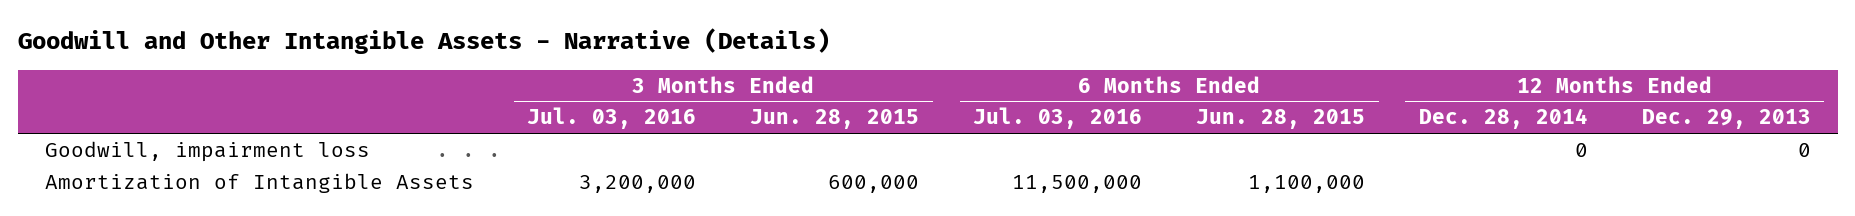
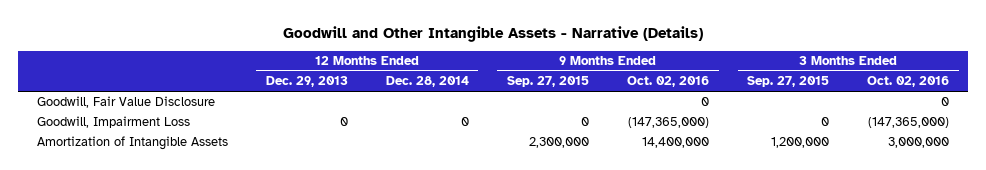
- | 3 Months Ended Jul. 03, 2016 | 3 Months Ended Jun. 28, 2015 | 6 Months Ended Jul. 03, 2016 | 6 Months Ended Jun. 28, 2015 | 12 Months Ended Dec. 28, 2014 | 12 Months Ended Dec. 29, 2013
+ | 12 Months Ended Dec. 29, 2013 | 12 Months Ended Dec. 28, 2014 | 9 Months Ended Sep. 27, 2015 | 9 Months Ended Oct. 02, 2016 | 3 Months Ended Sep. 27, 2015 | 3 Months Ended Oct. 02, 2016
- Goodwill, impairment loss | | | | | 0 | 0
+ Goodwill, Fair Value Disclosure | | | | 0 | | 0
+ Goodwill, Impairment Loss | 0 | 0 | 0 | (147,365,000) | 0 | (147,365,000)

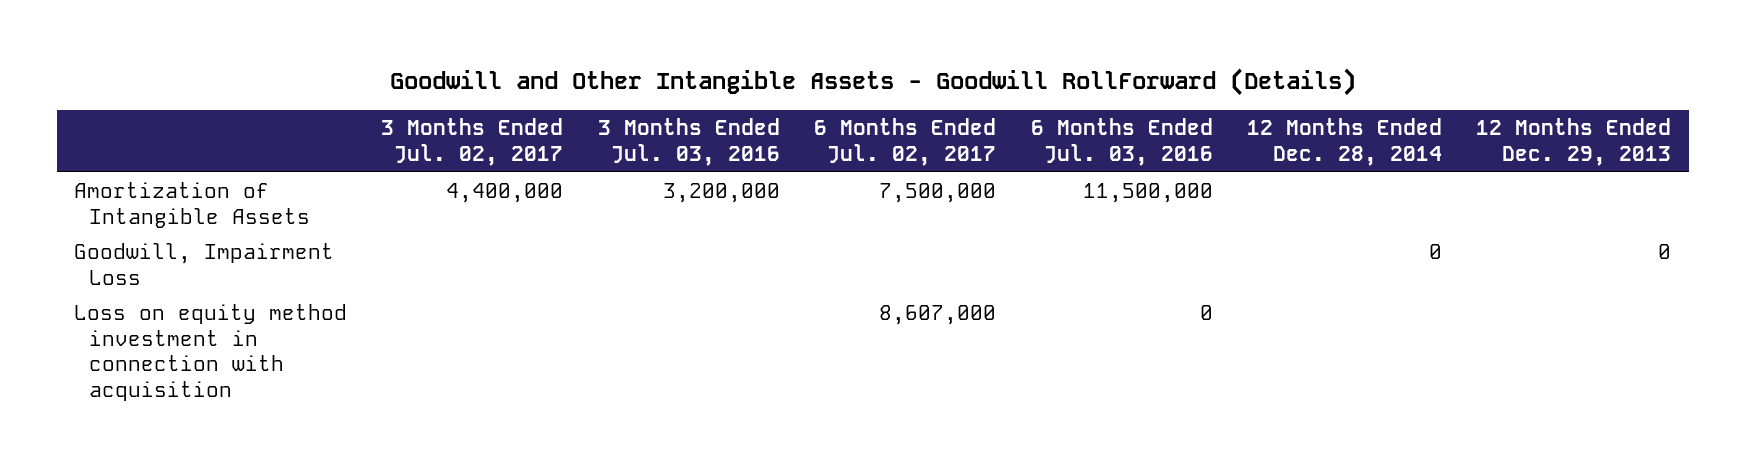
- Goodwill and Other Intangible Assets - Narrative (Details)
+ Goodwill and Other Intangible Assets - Goodwill RollForward (Details)
- | 12 Months Ended Dec. 29, 2013 | 12 Months Ended Dec. 28, 2014 | 9 Months Ended Sep. 27, 2015 | 9 Months Ended Oct. 02, 2016 | 3 Months Ended Sep. 27, 2015 | 3 Months Ended Oct. 02, 2016
+ | 3 Months Ended Jul. 02, 2017 | 3 Months Ended Jul. 03, 2016 | 6 Months Ended Jul. 02, 2017 | 6 Months Ended Jul. 03, 2016 | 12 Months Ended Dec. 28, 2014 | 12 Months Ended Dec. 29, 2013
- Goodwill, Fair Value Disclosure | | | | 0 | | 0
moved down: Goodwill, Impairment Loss | | | | | 0 | 0
+ Loss on equity method investment in connection with acquisition | | | 8,607,000 | 0 | |

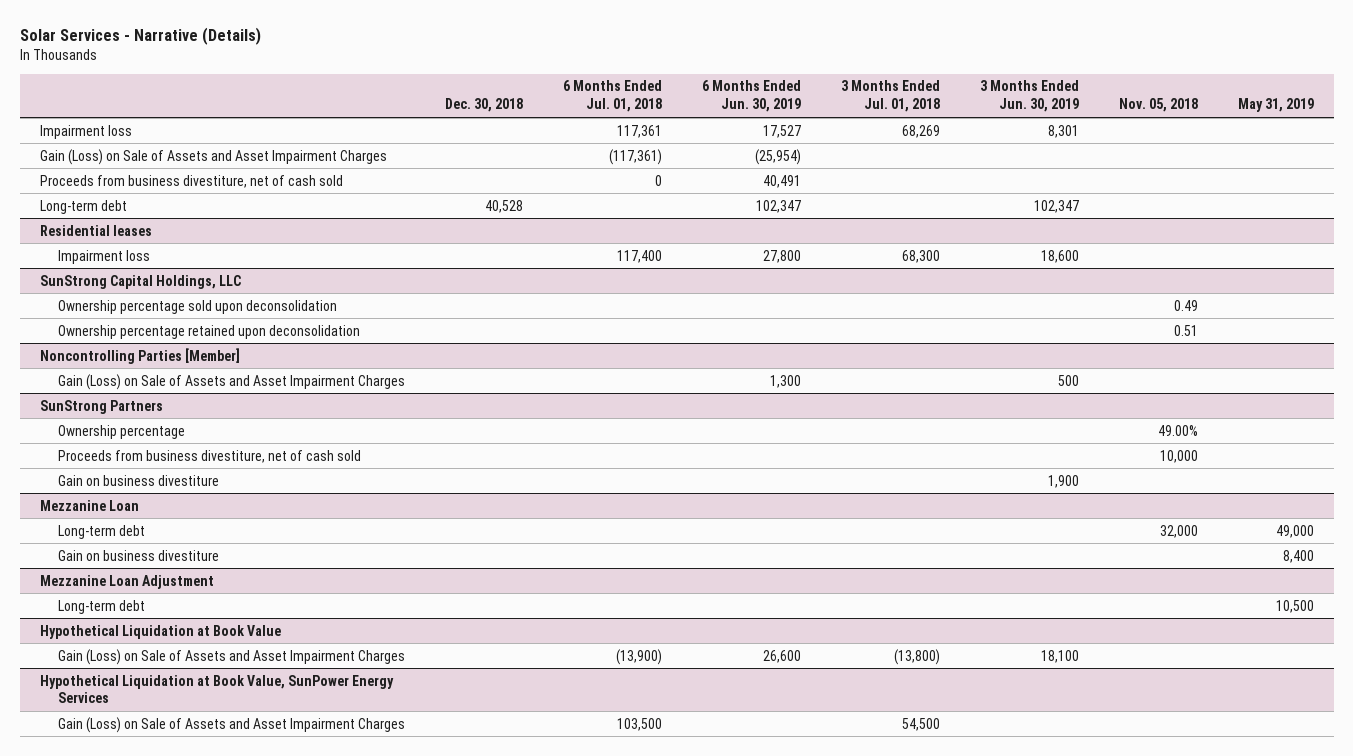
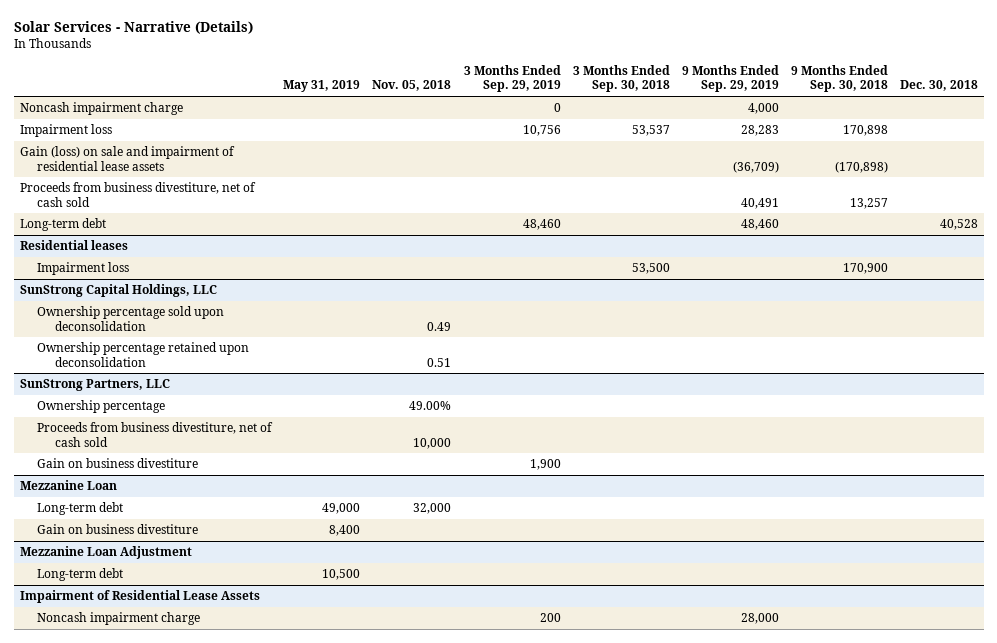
- | Dec. 30, 2018 | 6 Months Ended Jul. 01, 2018 | 6 Months Ended Jun. 30, 2019 | 3 Months Ended Jul. 01, 2018 | 3 Months Ended Jun. 30, 2019 | Nov. 05, 2018 | May 31, 2019
+ | May 31, 2019 | Nov. 05, 2018 | 3 Months Ended Sep. 29, 2019 | 3 Months Ended Sep. 30, 2018 | 9 Months Ended Sep. 29, 2019 | 9 Months Ended Sep. 30, 2018 | Dec. 30, 2018
+ Noncash impairment charge | | | 0 | | 4,000 | |
- Gain (Loss) on Sale of Assets and Asset Impairment Charges | | (117,361) | (25,954) | | | |
+ Gain (loss) on sale and impairment of residential lease assets | | | | | (36,709) | (170,898) |
- Noncontrolling Parties [Member]
- Gain (Loss) on Sale of Assets and Asset Impairment Charges | | | 1,300 | | 500 | |
- SunStrong Partners
+ SunStrong Partners, LLC
- Hypothetical Liquidation at Book Value
- Gain (Loss) on Sale of Assets and Asset Impairment Charges | | (13,900) | 26,600 | (13,800) | 18,100 | |
- Hypothetical Liquidation at Book Value, SunPower Energy Services
- Gain (Loss) on Sale of Assets and Asset Impairment Charges | | 103,500 | | 54,500 | | |
+ Impairment of Residential Lease Assets
+ Noncash impairment charge | | | 200 | | 28,000 | |

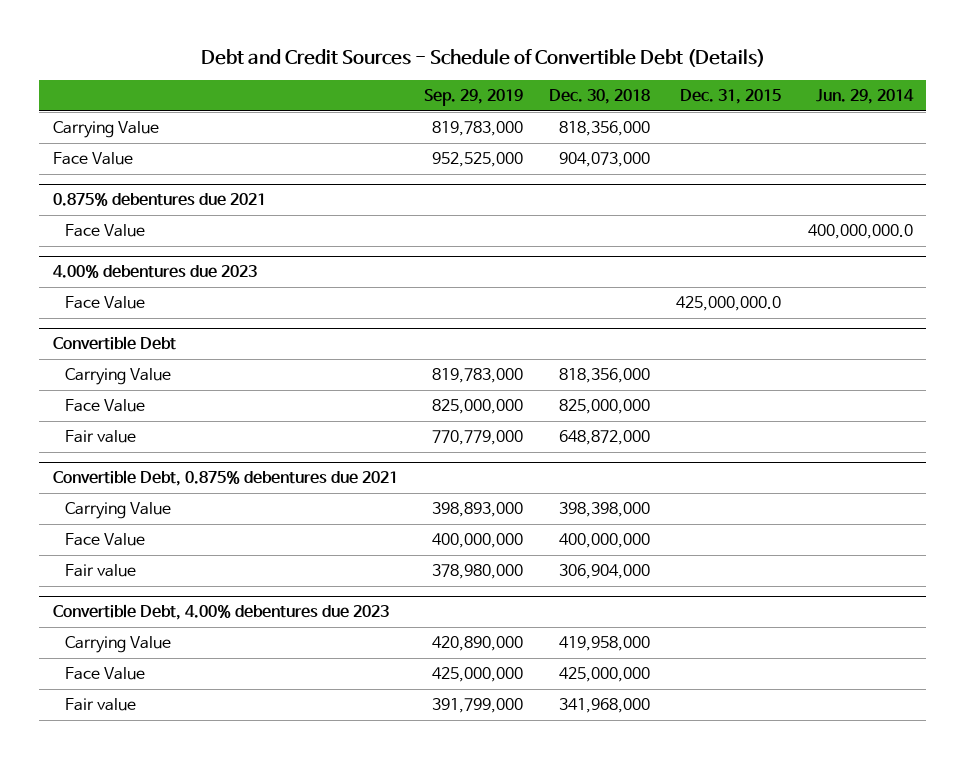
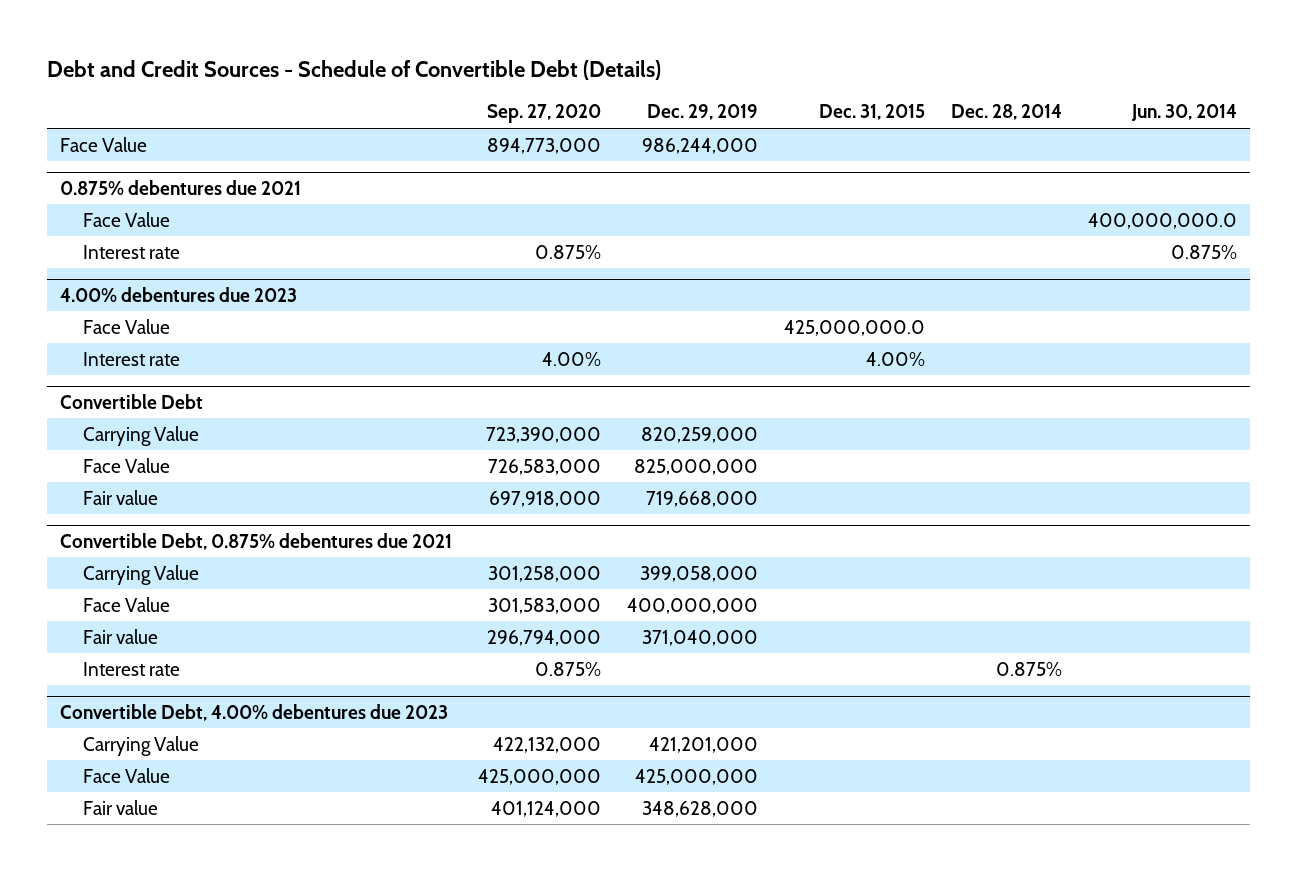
- | Sep. 29, 2019 | Dec. 30, 2018 | Dec. 31, 2015 | Jun. 29, 2014
+ | Sep. 27, 2020 | Dec. 29, 2019 | Dec. 31, 2015 | Dec. 28, 2014 | Jun. 30, 2014
- Carrying Value | 819,783,000 | 818,356,000 | |
@ 0.875% debentures due 2021
+ Interest rate | 0.875% | | | | 0.875%
@ 4.00% debentures due 2023
+ Interest rate | 4.00% | | 4.00% | |
@ Convertible Debt, 0.875% debentures due 2021
+ Interest rate | 0.875% | | | 0.875% |

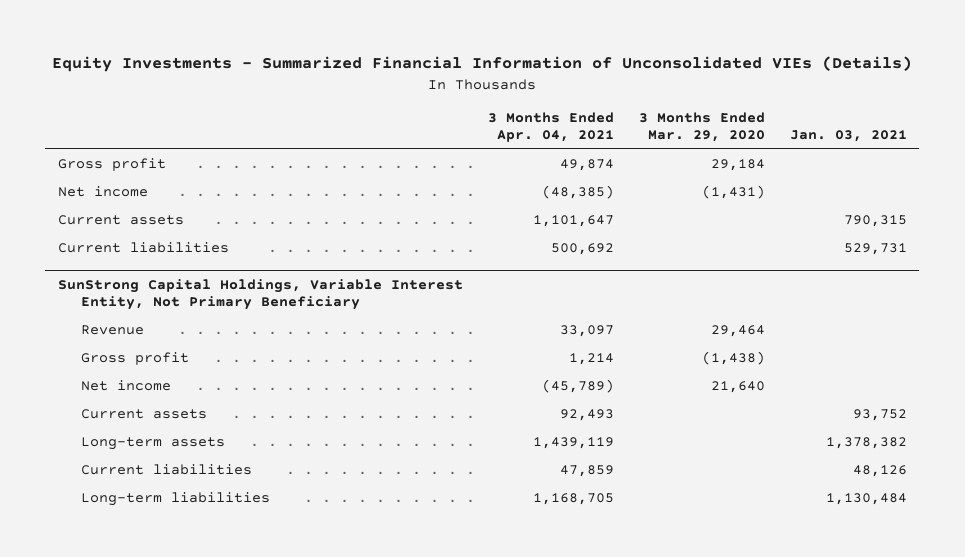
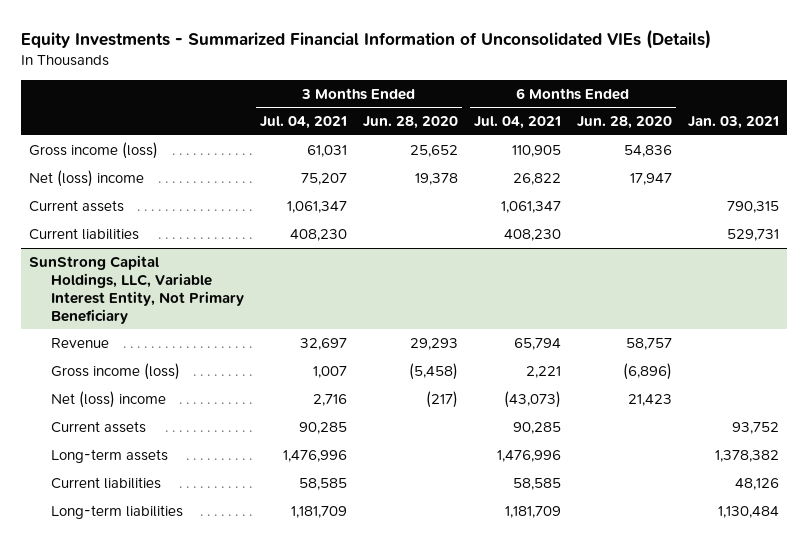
- | 3 Months Ended Apr. 04, 2021 | 3 Months Ended Mar. 29, 2020 | Jan. 03, 2021
+ | 3 Months Ended Jul. 04, 2021 | 3 Months Ended Jun. 28, 2020 | 6 Months Ended Jul. 04, 2021 | 6 Months Ended Jun. 28, 2020 | Jan. 03, 2021
- Gross profit | 49,874 | 29,184 |
- Net income | (48,385) | (1,431) |
+ Gross income (loss) | 61,031 | 25,652 | 110,905 | 54,836 |
+ Net (loss) income | 75,207 | 19,378 | 26,822 | 17,947 |
- SunStrong Capital Holdings, Variable Interest Entity, Not Primary Beneficiary
+ SunStrong Capital Holdings, LLC, Variable Interest Entity, Not Primary Beneficiary
- Gross profit | 1,214 | (1,438) |
- Net income | (45,789) | 21,640 |
+ Gross income (loss) | 1,007 | (5,458) | 2,221 | (6,896) |
+ Net (loss) income | 2,716 | (217) | (43,073) | 21,423 |

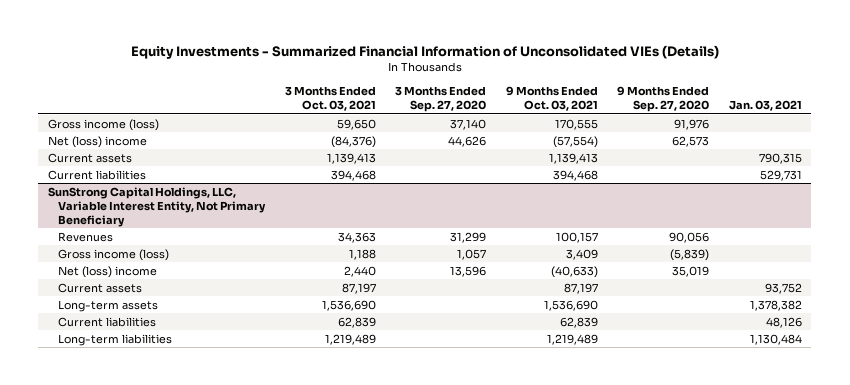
- | 3 Months Ended Jul. 04, 2021 | 3 Months Ended Jun. 28, 2020 | 6 Months Ended Jul. 04, 2021 | 6 Months Ended Jun. 28, 2020 | Jan. 03, 2021
+ | 3 Months Ended Oct. 03, 2021 | 3 Months Ended Sep. 27, 2020 | 9 Months Ended Oct. 03, 2021 | 9 Months Ended Sep. 27, 2020 | Jan. 03, 2021
@ SunStrong Capital Holdings, LLC, Variable Interest Entity, Not Primary Beneficiary
- Revenue | 32,697 | 29,293 | 65,794 | 58,757 |
+ Revenues | 34,363 | 31,299 | 100,157 | 90,056 |

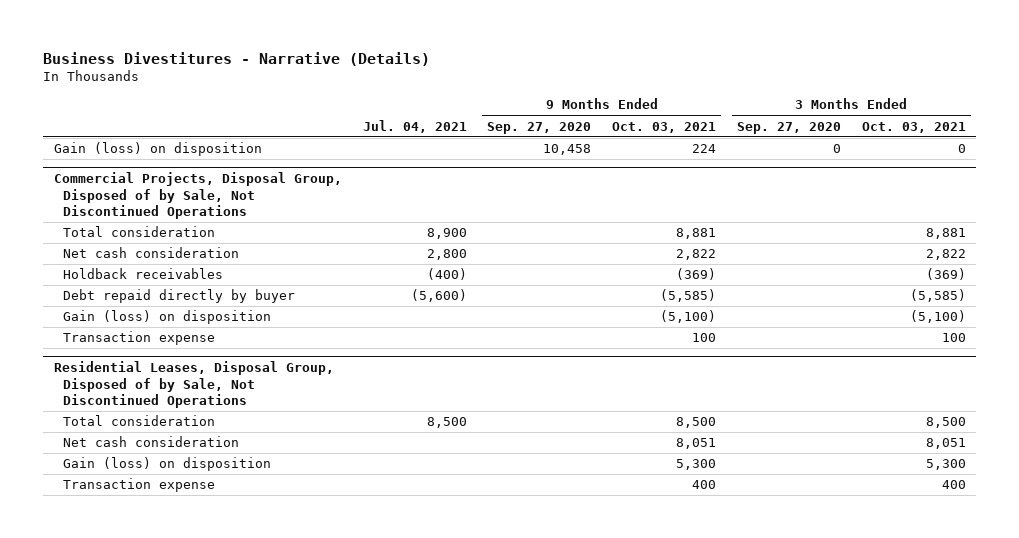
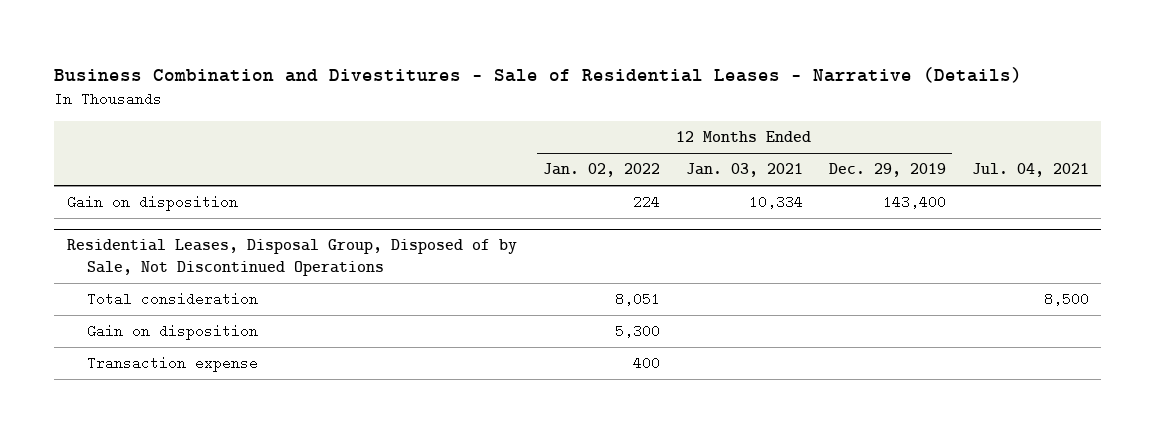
- Business Divestitures - Narrative (Details)
+ Business Combination and Divestitures - Sale of Residential Leases - Narrative (Details)
- | Jul. 04, 2021 | 9 Months Ended Sep. 27, 2020 | 9 Months Ended Oct. 03, 2021 | 3 Months Ended Sep. 27, 2020 | 3 Months Ended Oct. 03, 2021
+ | 12 Months Ended Jan. 02, 2022 | 12 Months Ended Jan. 03, 2021 | 12 Months Ended Dec. 29, 2019 | Jul. 04, 2021
- Gain (loss) on disposition | | 10,458 | 224 | 0 | 0
- Commercial Projects, Disposal Group, Disposed of by Sale, Not Discontinued Operations
- Total consideration | 8,900 | | 8,881 | | 8,881
- Net cash consideration | 2,800 | | 2,822 | | 2,822
- Holdback receivables | (400) | | (369) | | (369)
- Debt repaid directly by buyer | (5,600) | | (5,585) | | (5,585)
- Gain (loss) on disposition | | | (5,100) | | (5,100)
- Transaction expense | | | 100 | | 100
+ Gain on disposition | 224 | 10,334 | 143,400 |
@ Residential Leases, Disposal Group, Disposed of by Sale, Not Discontinued Operations
- Net cash consideration | | | 8,051 | | 8,051
- Gain (loss) on disposition | | | 5,300 | | 5,300
+ Gain on disposition | 5,300 | | |

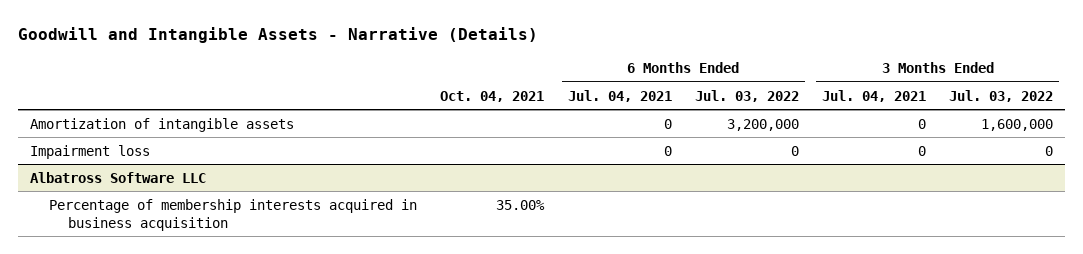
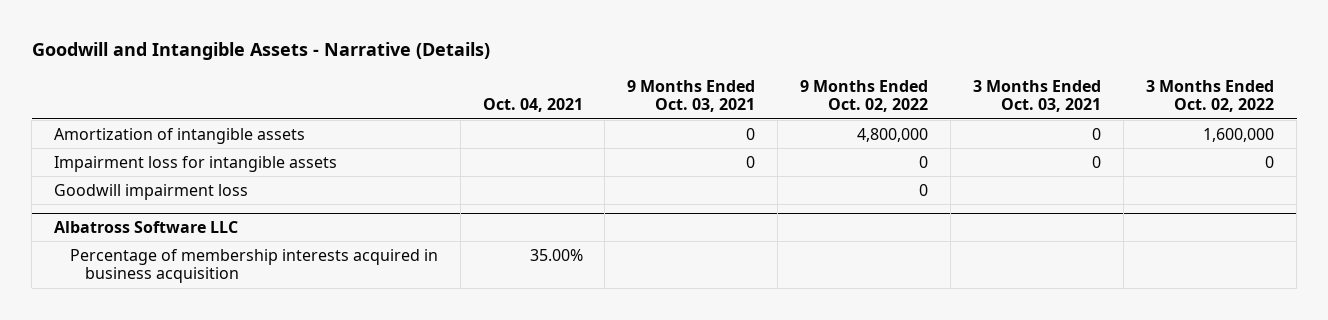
- | Oct. 04, 2021 | 6 Months Ended Jul. 04, 2021 | 6 Months Ended Jul. 03, 2022 | 3 Months Ended Jul. 04, 2021 | 3 Months Ended Jul. 03, 2022
+ | Oct. 04, 2021 | 9 Months Ended Oct. 03, 2021 | 9 Months Ended Oct. 02, 2022 | 3 Months Ended Oct. 03, 2021 | 3 Months Ended Oct. 02, 2022
- Impairment loss | | 0 | 0 | 0 | 0
+ Impairment loss for intangible assets | | 0 | 0 | 0 | 0
+ Goodwill impairment loss | | | 0 | |

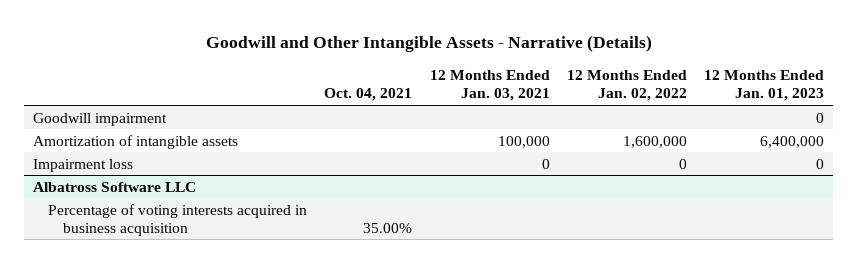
- Goodwill and Intangible Assets - Narrative (Details)
+ Goodwill and Other Intangible Assets - Narrative (Details)
- | Oct. 04, 2021 | 9 Months Ended Oct. 03, 2021 | 9 Months Ended Oct. 02, 2022 | 3 Months Ended Oct. 03, 2021 | 3 Months Ended Oct. 02, 2022
+ | Oct. 04, 2021 | 12 Months Ended Jan. 03, 2021 | 12 Months Ended Jan. 02, 2022 | 12 Months Ended Jan. 01, 2023
+ Goodwill impairment | | | | 0
- Impairment loss for intangible assets | | 0 | 0 | 0 | 0
- Goodwill impairment loss | | | 0 | |
+ Impairment loss | | 0 | 0 | 0
@ Albatross Software LLC
- Percentage of membership interests acquired in business acquisition | 35.00% | | | |
+ Percentage of voting interests acquired in business acquisition | 35.00% | | |

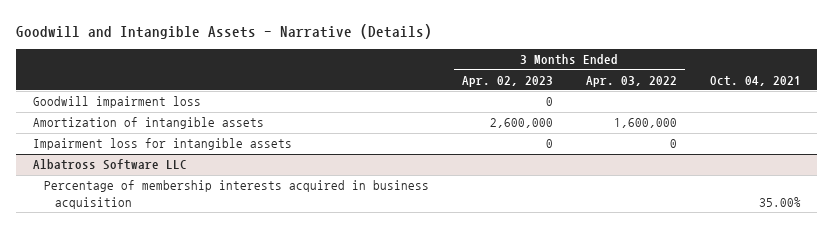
- Goodwill and Other Intangible Assets - Narrative (Details)
+ Goodwill and Intangible Assets - Narrative (Details)
- | Oct. 04, 2021 | 12 Months Ended Jan. 03, 2021 | 12 Months Ended Jan. 02, 2022 | 12 Months Ended Jan. 01, 2023
+ | 3 Months Ended Apr. 02, 2023 | 3 Months Ended Apr. 03, 2022 | Oct. 04, 2021
- Goodwill impairment | | | | 0
+ Goodwill impairment loss | 0 | |
- Impairment loss | | 0 | 0 | 0
+ Impairment loss for intangible assets | 0 | 0 |
@ Albatross Software LLC
- Percentage of voting interests acquired in business acquisition | 35.00% | | |
+ Percentage of membership interests acquired in business acquisition | | | 35.00%

